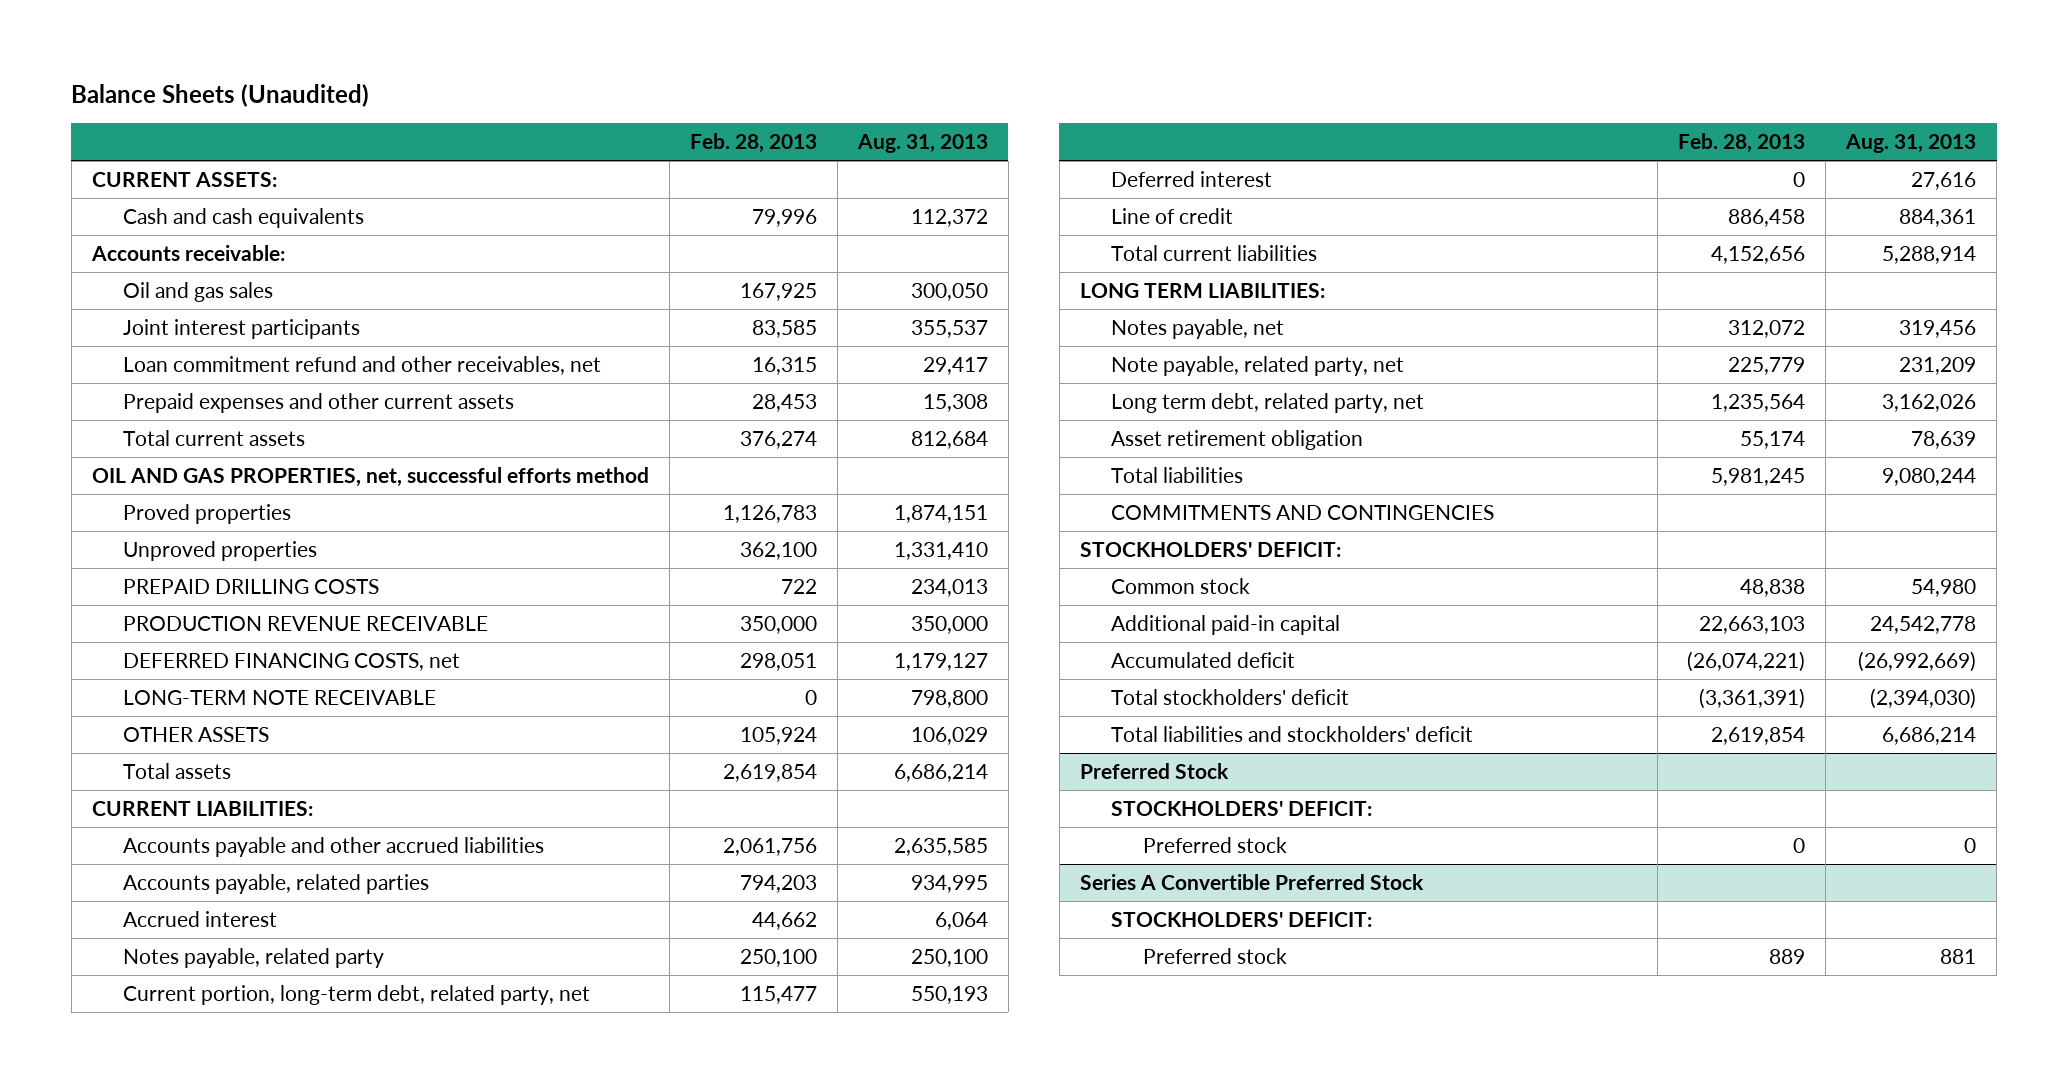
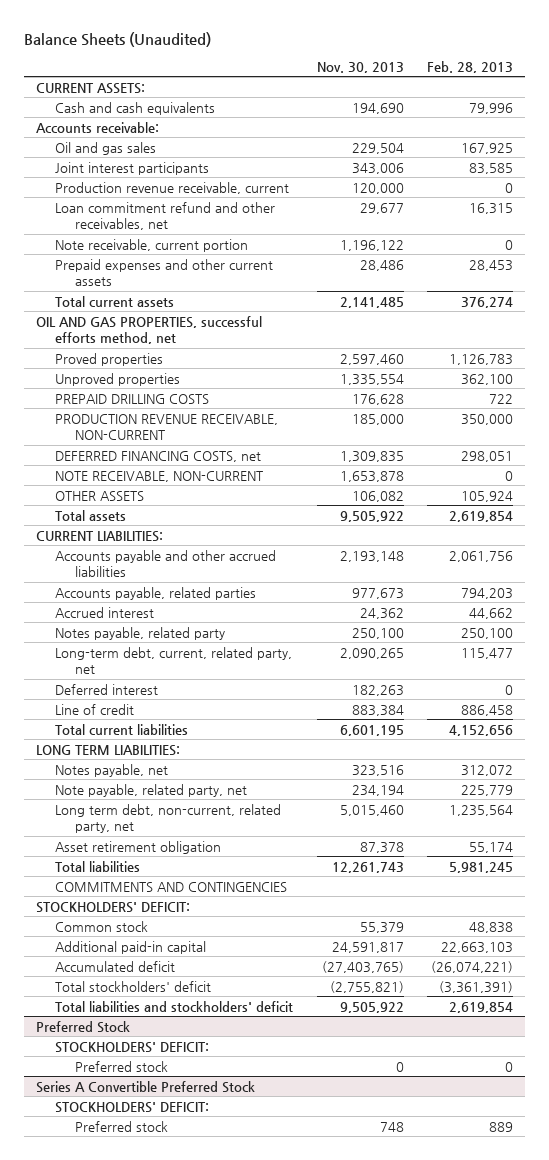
- | Feb. 28, 2013 | Aug. 31, 2013
+ | Nov. 30, 2013 | Feb. 28, 2013
+ Production revenue receivable, current | 120,000 | 0
+ Note receivable, current portion | 1,196,122 | 0
- OIL AND GAS PROPERTIES, net, successful efforts method
+ OIL AND GAS PROPERTIES, successful efforts method, net
- PRODUCTION REVENUE RECEIVABLE | 350,000 | 350,000
+ PRODUCTION REVENUE RECEIVABLE, NON-CURRENT | 185,000 | 350,000
- LONG-TERM NOTE RECEIVABLE | 0 | 798,800
+ NOTE RECEIVABLE, NON-CURRENT | 1,653,878 | 0
- Current portion, long-term debt, related party, net | 115,477 | 550,193
+ Long-term debt, current, related party, net | 2,090,265 | 115,477
- Long term debt, related party, net | 1,235,564 | 3,162,026
+ Long term debt, non-current, related party, net | 5,015,460 | 1,235,564

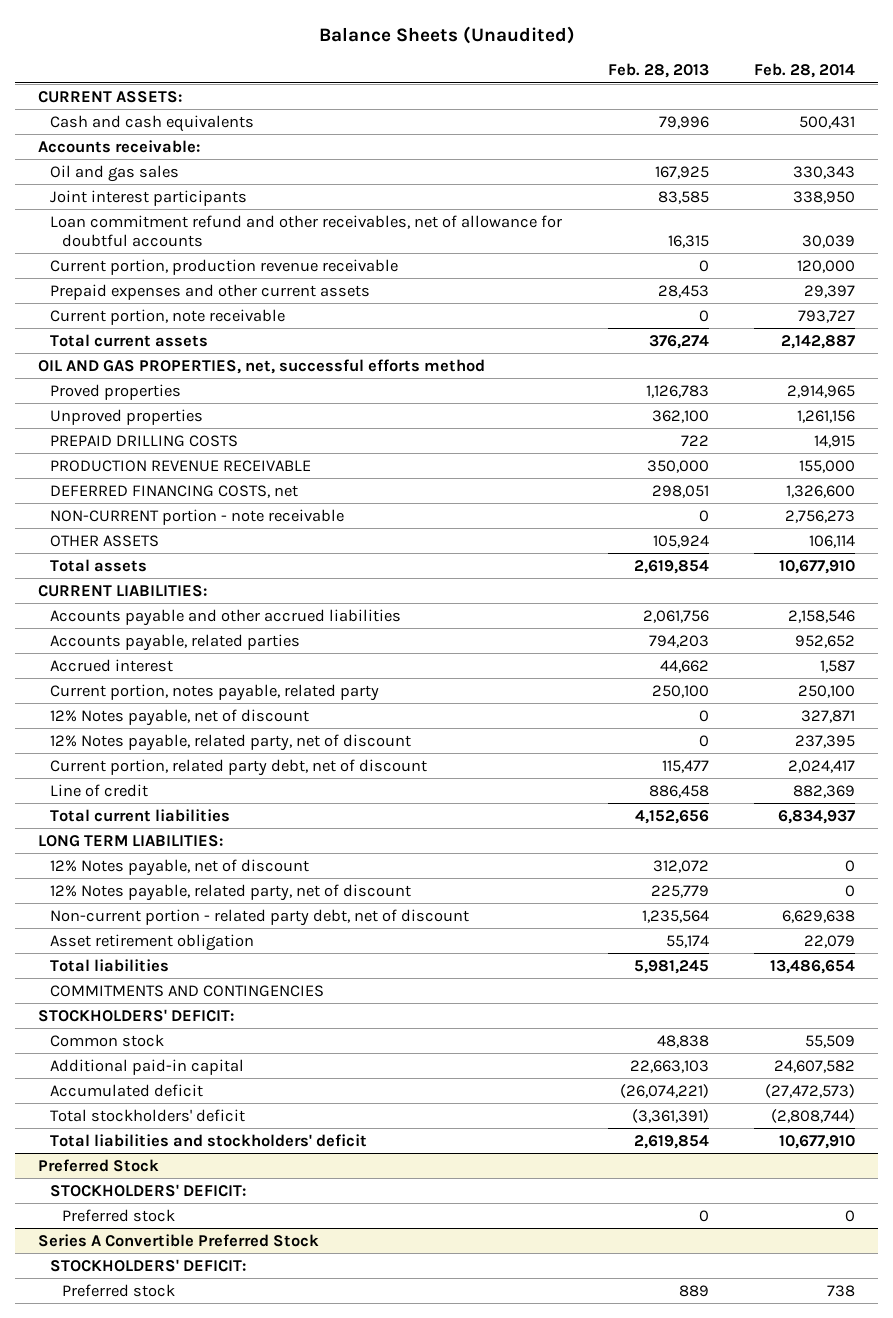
- | Nov. 30, 2013 | Feb. 28, 2013
+ | Feb. 28, 2013 | Feb. 28, 2014
- Production revenue receivable, current | 120,000 | 0
- Loan commitment refund and other receivables, net | 29,677 | 16,315
- Note receivable, current portion | 1,196,122 | 0
+ Loan commitment refund and other receivables, net of allowance for doubtful accounts | 16,315 | 30,039
+ Current portion, production revenue receivable | 0 | 120,000
+ Current portion, note receivable | 0 | 793,727
- OIL AND GAS PROPERTIES, successful efforts method, net
+ OIL AND GAS PROPERTIES, net, successful efforts method
- PRODUCTION REVENUE RECEIVABLE, NON-CURRENT | 185,000 | 350,000
+ PRODUCTION REVENUE RECEIVABLE | 350,000 | 155,000
- NOTE RECEIVABLE, NON-CURRENT | 1,653,878 | 0
+ NON-CURRENT portion - note receivable | 0 | 2,756,273
- Notes payable, related party | 250,100 | 250,100
- Long-term debt, current, related party, net | 2,090,265 | 115,477
- Deferred interest | 182,263 | 0
+ Current portion, notes payable, related party | 250,100 | 250,100
+ 12% Notes payable, net of discount | 0 | 327,871
+ 12% Notes payable, related party, net of discount | 0 | 237,395
+ Current portion, related party debt, net of discount | 115,477 | 2,024,417
- Notes payable, net | 323,516 | 312,072
- Note payable, related party, net | 234,194 | 225,779
- Long term debt, non-current, related party, net | 5,015,460 | 1,235,564
+ 12% Notes payable, net of discount | 312,072 | 0
+ 12% Notes payable, related party, net of discount | 225,779 | 0
+ Non-current portion - related party debt, net of discount | 1,235,564 | 6,629,638

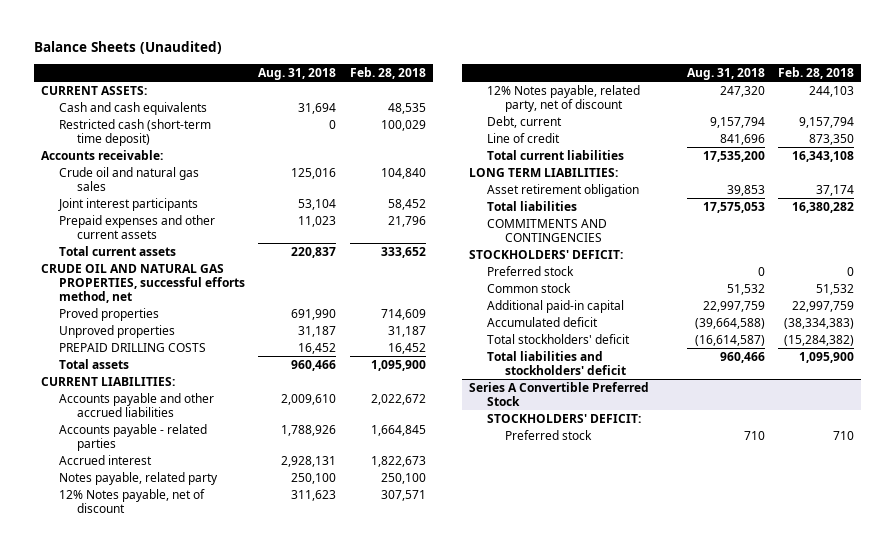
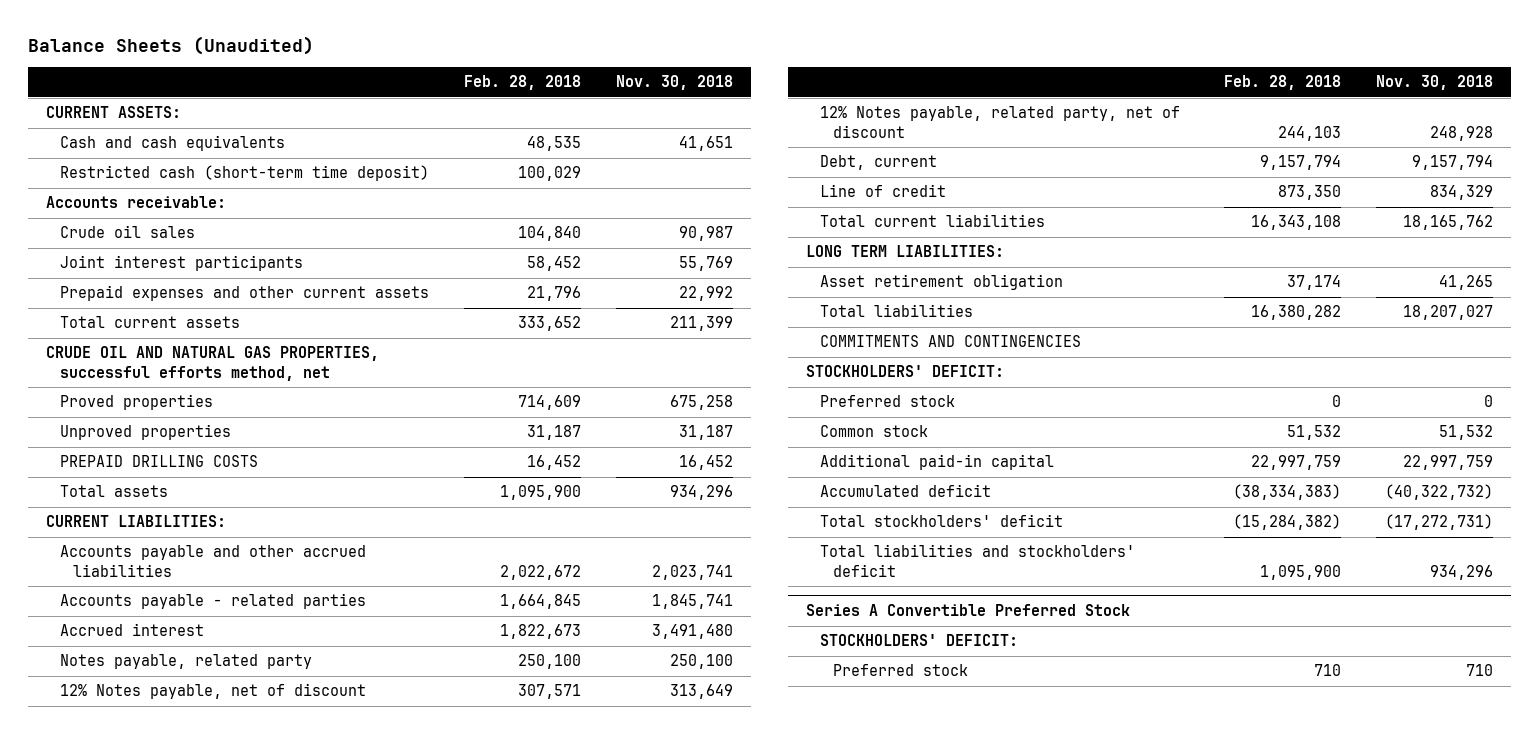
- | Aug. 31, 2018 | Feb. 28, 2018
+ | Feb. 28, 2018 | Nov. 30, 2018
- Crude oil and natural gas sales | 125,016 | 104,840
+ Crude oil sales | 104,840 | 90,987

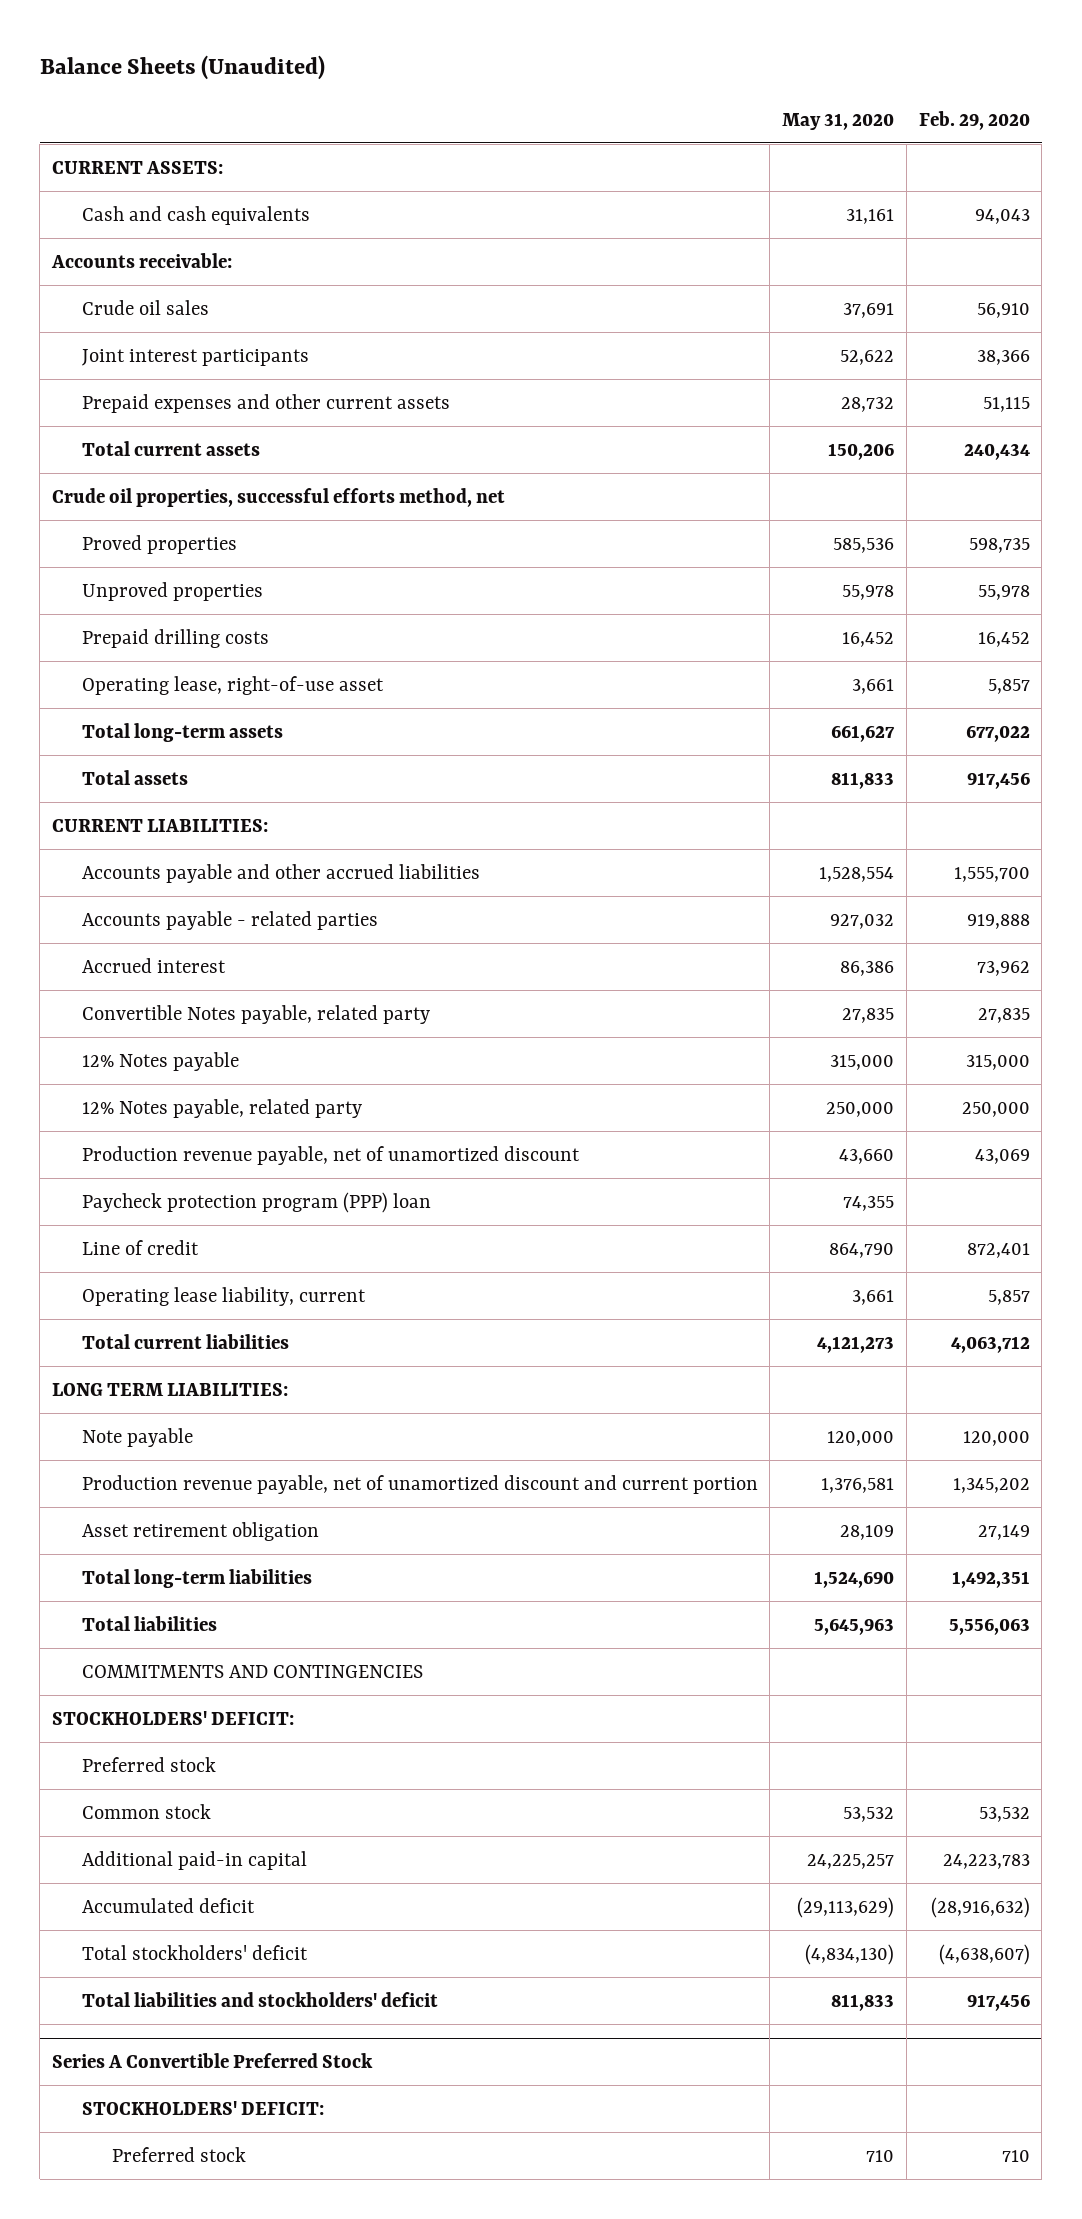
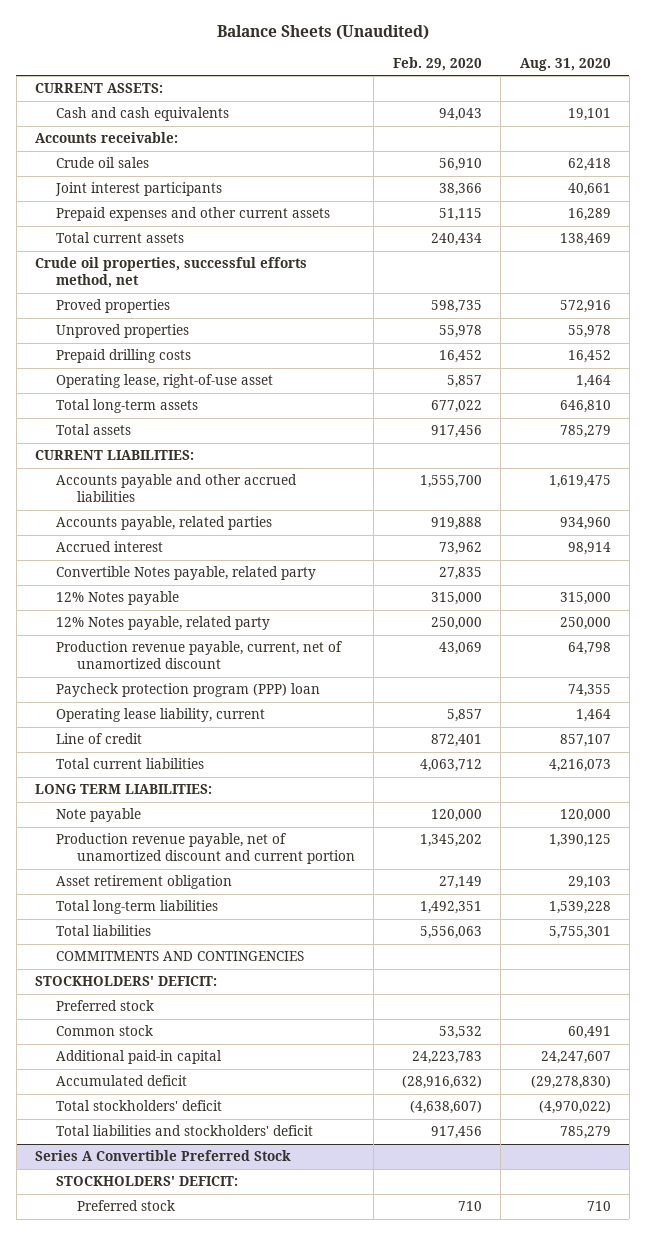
- | May 31, 2020 | Feb. 29, 2020
+ | Feb. 29, 2020 | Aug. 31, 2020
- Accounts payable - related parties | 927,032 | 919,888
+ Accounts payable, related parties | 919,888 | 934,960
- Production revenue payable, net of unamortized discount | 43,660 | 43,069
+ Production revenue payable, current, net of unamortized discount | 43,069 | 64,798
moved down: Line of credit | 872,401 | 857,107

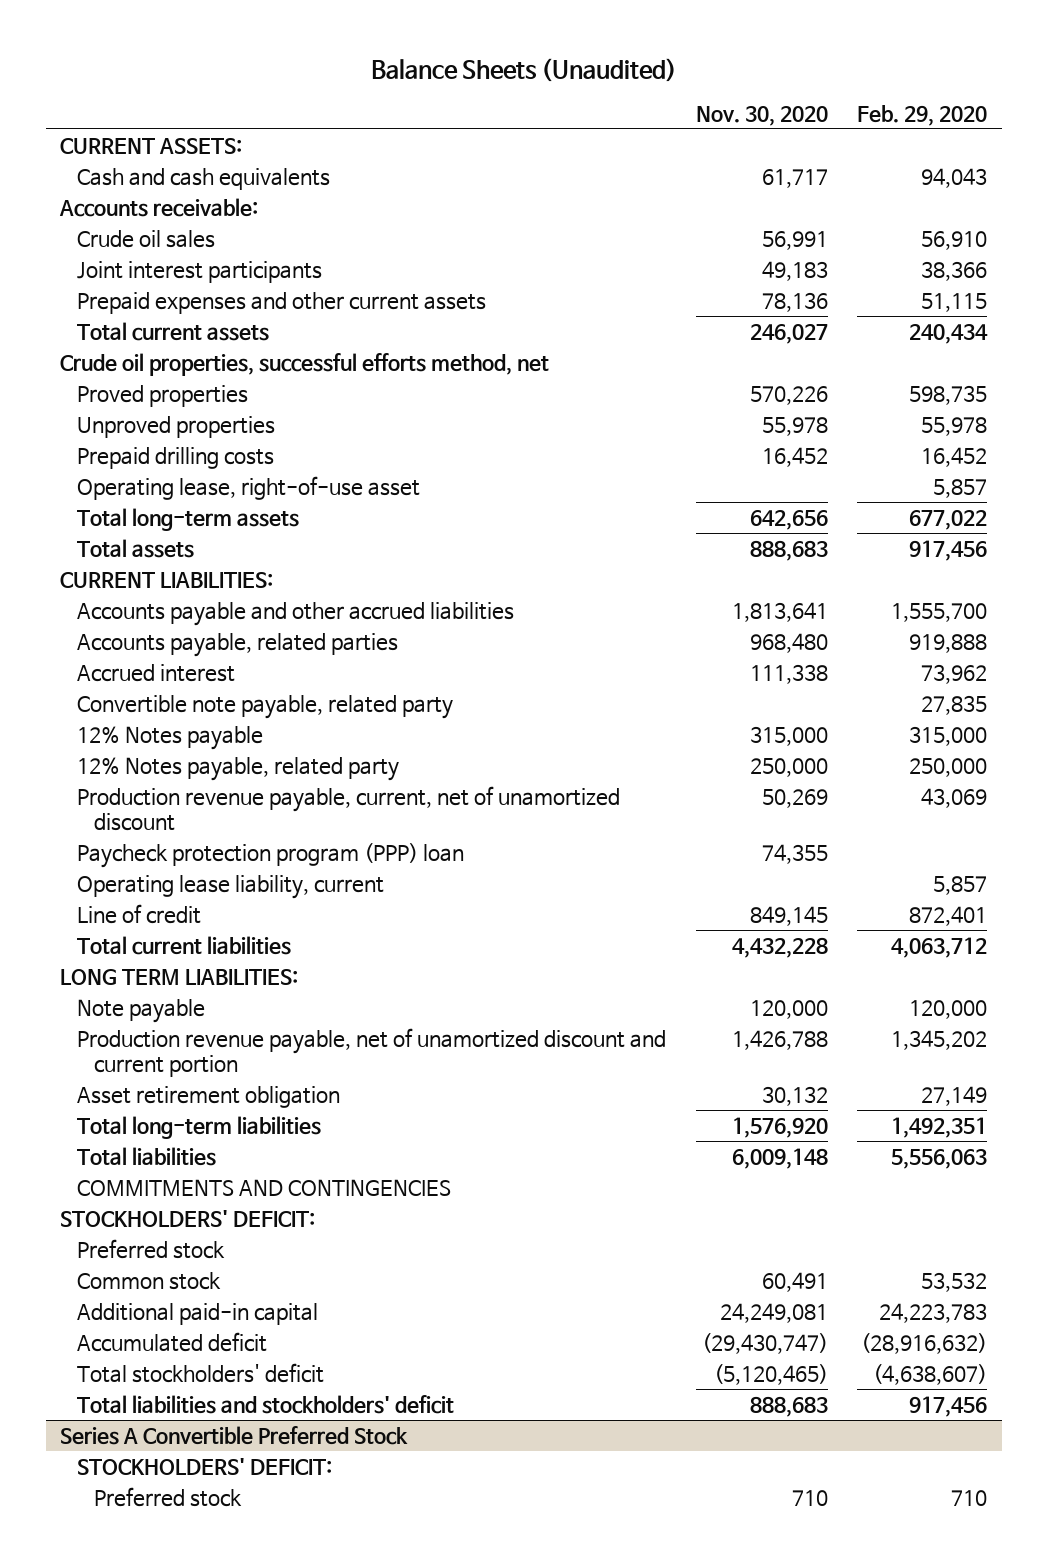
- | Feb. 29, 2020 | Aug. 31, 2020
+ | Nov. 30, 2020 | Feb. 29, 2020
- Convertible Notes payable, related party | 27,835 |
+ Convertible note payable, related party | | 27,835

